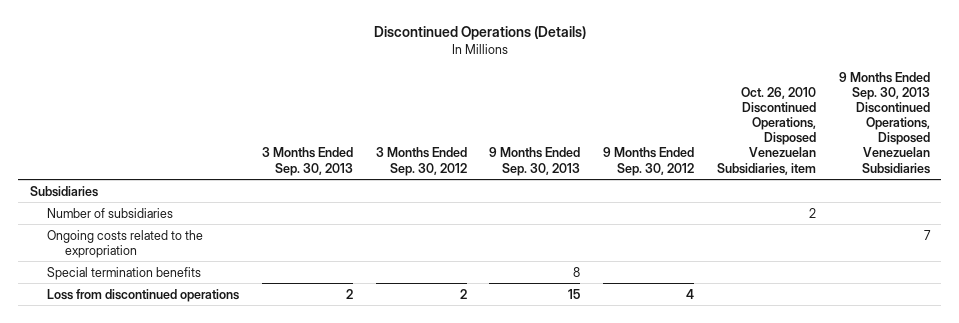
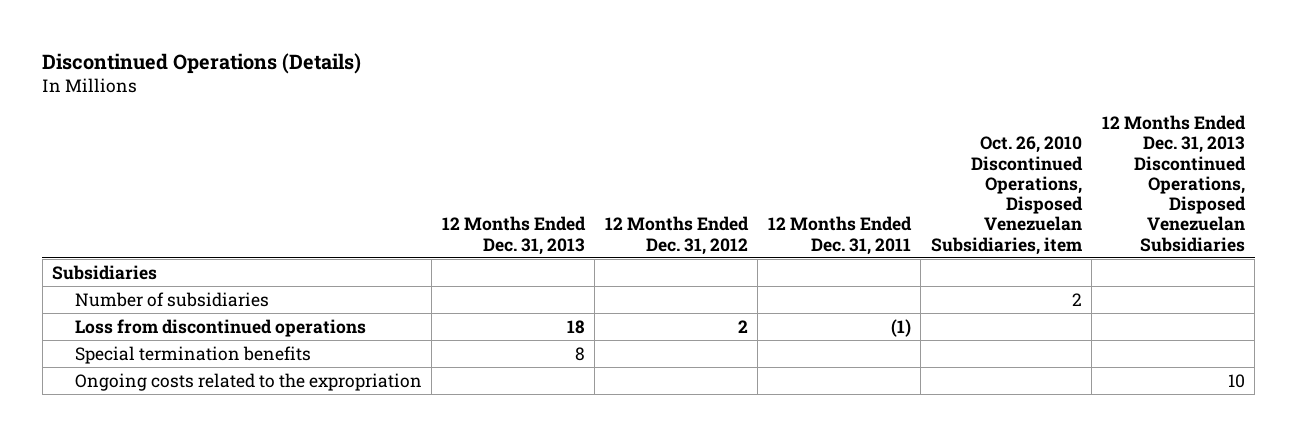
- | 3 Months Ended Sep. 30, 2013 | 3 Months Ended Sep. 30, 2012 | 9 Months Ended Sep. 30, 2013 | 9 Months Ended Sep. 30, 2012 | Oct. 26, 2010 Discontinued Operations, Disposed Venezuelan Subsidiaries, item | 9 Months Ended Sep. 30, 2013 Discontinued Operations, Disposed Venezuelan Subsidiaries
+ | 12 Months Ended Dec. 31, 2013 | 12 Months Ended Dec. 31, 2012 | 12 Months Ended Dec. 31, 2011 | Oct. 26, 2010 Discontinued Operations, Disposed Venezuelan Subsidiaries, item | 12 Months Ended Dec. 31, 2013 Discontinued Operations, Disposed Venezuelan Subsidiaries
moved down: Special termination benefits | 8 | | | |
moved down: Ongoing costs related to the expropriation | | | | | 10

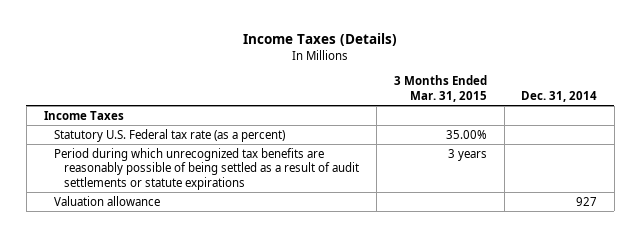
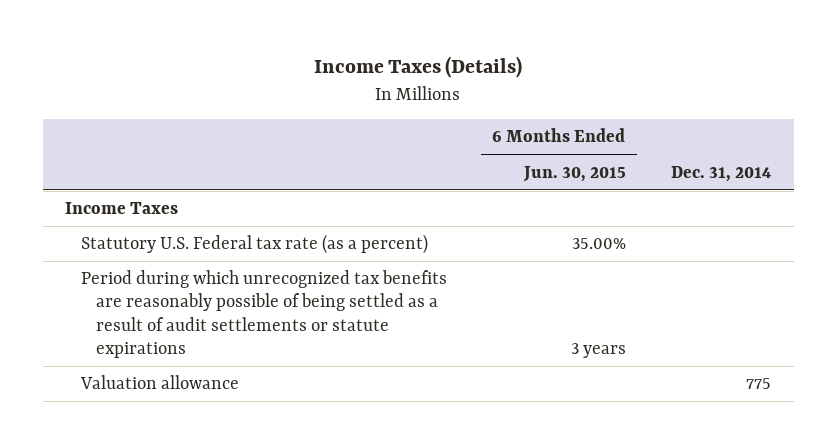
- | 3 Months Ended Mar. 31, 2015 | Dec. 31, 2014
+ | 6 Months Ended Jun. 30, 2015 | Dec. 31, 2014
- Valuation allowance | | 927
+ Valuation allowance | | 775

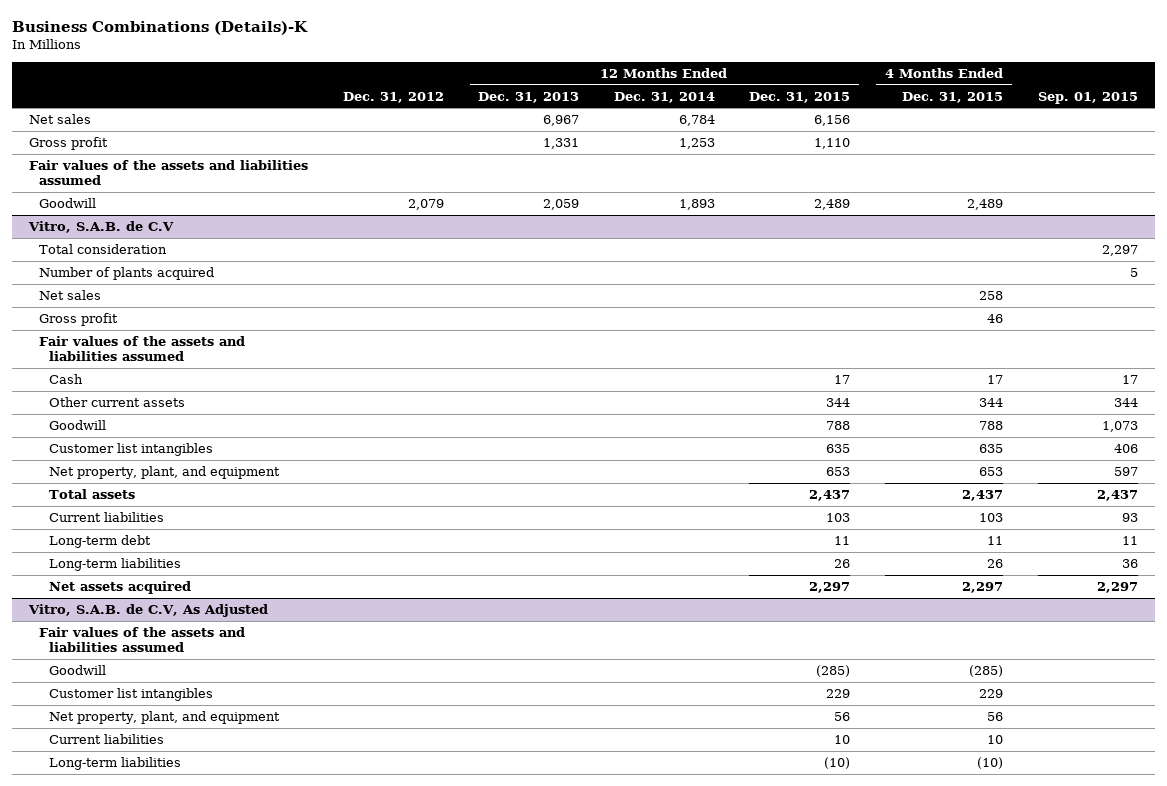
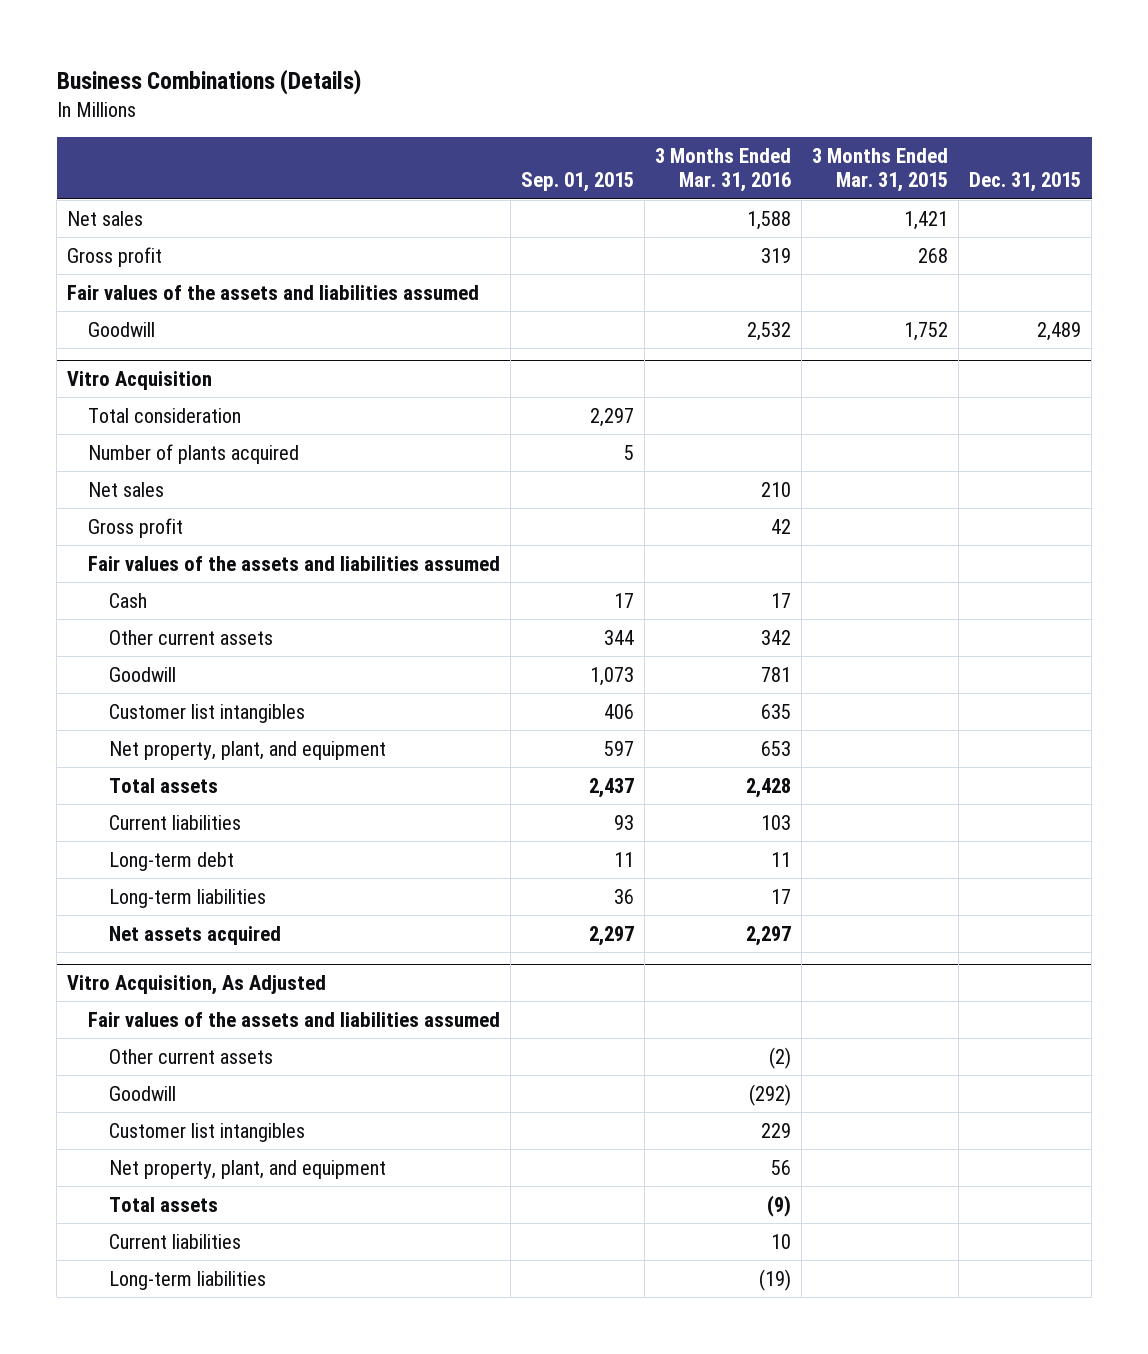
- Business Combinations (Details)-K
+ Business Combinations (Details)
- | Dec. 31, 2012 | 12 Months Ended Dec. 31, 2013 | 12 Months Ended Dec. 31, 2014 | 12 Months Ended Dec. 31, 2015 | 4 Months Ended Dec. 31, 2015 | Sep. 01, 2015
+ | Sep. 01, 2015 | 3 Months Ended Mar. 31, 2016 | 3 Months Ended Mar. 31, 2015 | Dec. 31, 2015
- Vitro, S.A.B. de C.V
+ Vitro Acquisition
- Vitro, S.A.B. de C.V, As Adjusted
- Fair values of the assets and liabilities assumed
- Goodwill | | | | (285) | (285) |
- Customer list intangibles | | | | 229 | 229 |
- Net property, plant, and equipment | | | | 56 | 56 |
- Current liabilities | | | | 10 | 10 |
- Long-term liabilities | | | | (10) | (10) |
+ Vitro Acquisition, As Adjusted
+ Fair values of the assets and liabilities assumed
+ Other current assets | | (2) | |
+ Goodwill | | (292) | |
+ Customer list intangibles | | 229 | |
+ Net property, plant, and equipment | | 56 | |
+ Total assets | | (9) | |
+ Current liabilities | | 10 | |
+ Long-term liabilities | | (19) | |

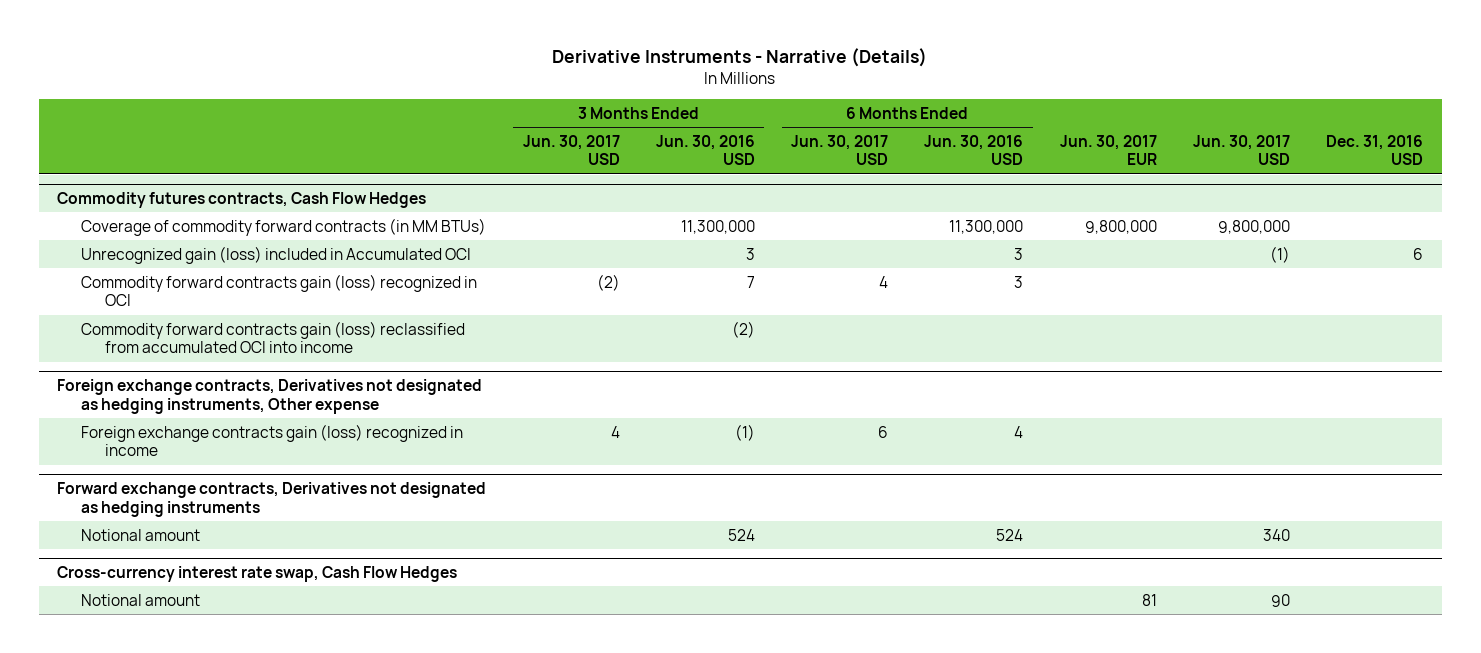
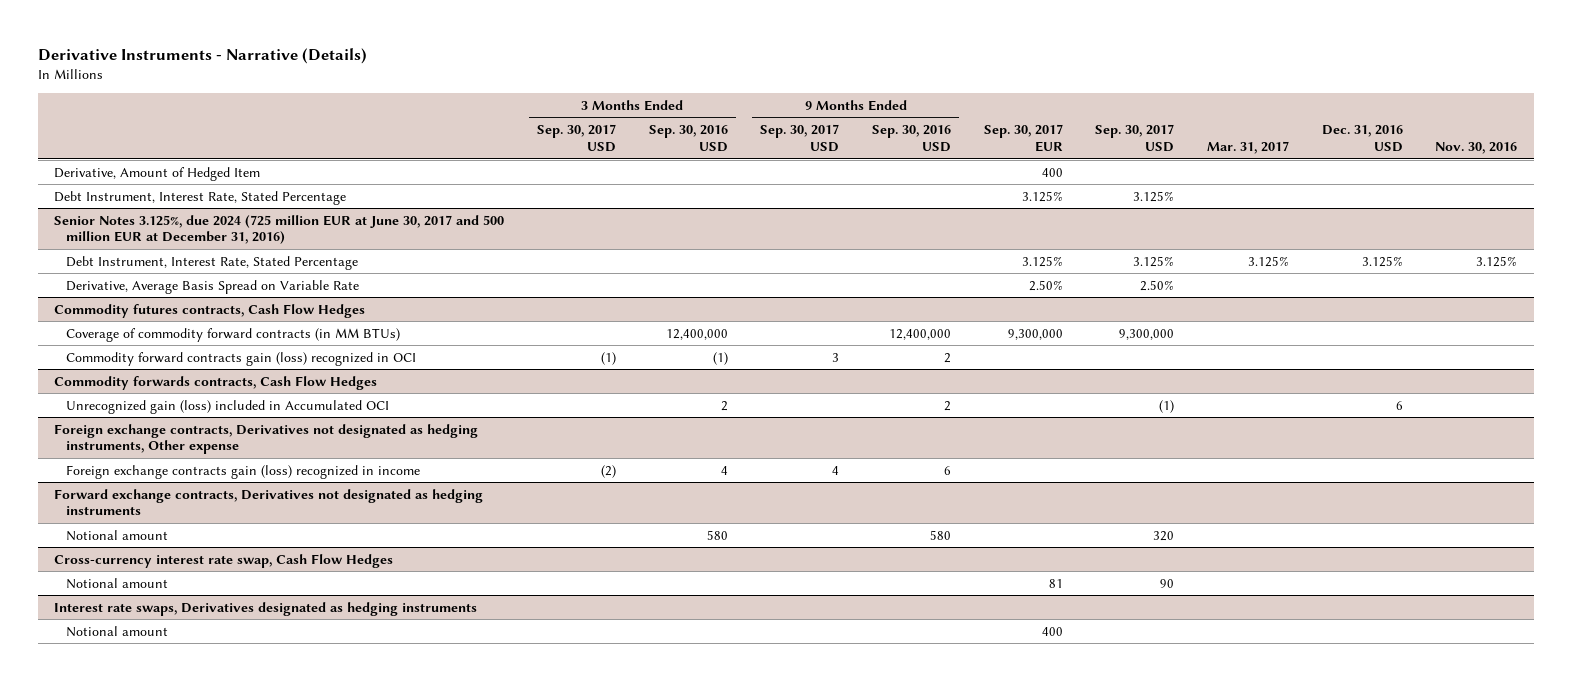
- | 3 Months Ended Jun. 30, 2017 USD | 3 Months Ended Jun. 30, 2016 USD | 6 Months Ended Jun. 30, 2017 USD | 6 Months Ended Jun. 30, 2016 USD | Jun. 30, 2017 EUR | Jun. 30, 2017 USD | Dec. 31, 2016 USD
+ | 3 Months Ended Sep. 30, 2017 USD | 3 Months Ended Sep. 30, 2016 USD | 9 Months Ended Sep. 30, 2017 USD | 9 Months Ended Sep. 30, 2016 USD | Sep. 30, 2017 EUR | Sep. 30, 2017 USD | Mar. 31, 2017 | Dec. 31, 2016 USD | Nov. 30, 2016
+ Derivative, Amount of Hedged Item | | | | | 400 | | | |
+ Debt Instrument, Interest Rate, Stated Percentage | | | | | 3.125% | 3.125% | | |
+ Senior Notes 3.125%, due 2024 (725 million EUR at June 30, 2017 and 500 million EUR at December 31, 2016)
+ Debt Instrument, Interest Rate, Stated Percentage | | | | | 3.125% | 3.125% | 3.125% | 3.125% | 3.125%
+ Derivative, Average Basis Spread on Variable Rate | | | | | 2.50% | 2.50% | | |
@ Commodity futures contracts, Cash Flow Hedges
- Unrecognized gain (loss) included in Accumulated OCI | | 3 | | 3 | | (1) | 6
- Commodity forward contracts gain (loss) reclassified from accumulated OCI into income | | (2) | | | | |
+ Commodity forwards contracts, Cash Flow Hedges
+ Unrecognized gain (loss) included in Accumulated OCI | | 2 | | 2 | | (1) | | 6 |
+ Interest rate swaps, Derivatives designated as hedging instruments
+ Notional amount | | | | | 400 | | | |

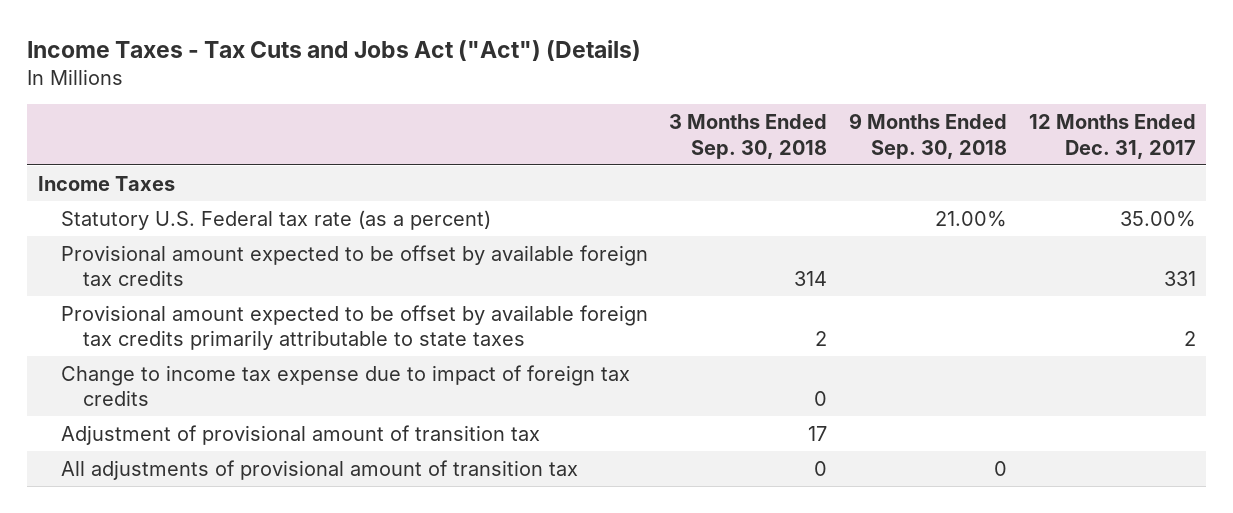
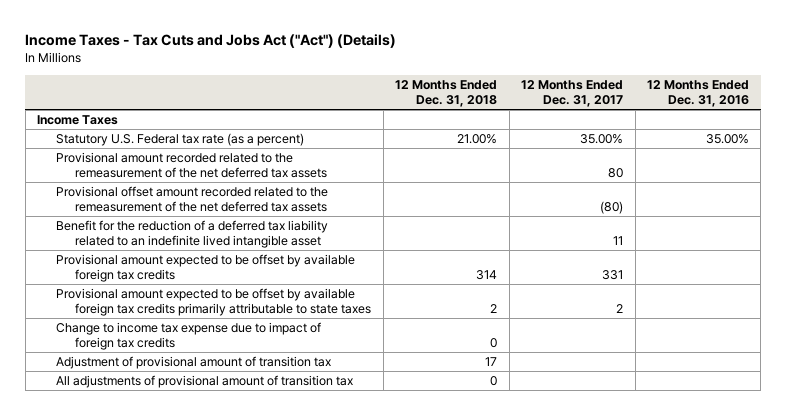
- | 3 Months Ended Sep. 30, 2018 | 9 Months Ended Sep. 30, 2018 | 12 Months Ended Dec. 31, 2017
+ | 12 Months Ended Dec. 31, 2018 | 12 Months Ended Dec. 31, 2017 | 12 Months Ended Dec. 31, 2016
+ Provisional amount recorded related to the remeasurement of the net deferred tax assets | | 80 |
+ Provisional offset amount recorded related to the remeasurement of the net deferred tax assets | | (80) |
+ Benefit for the reduction of a deferred tax liability related to an indefinite lived intangible asset | | 11 |

